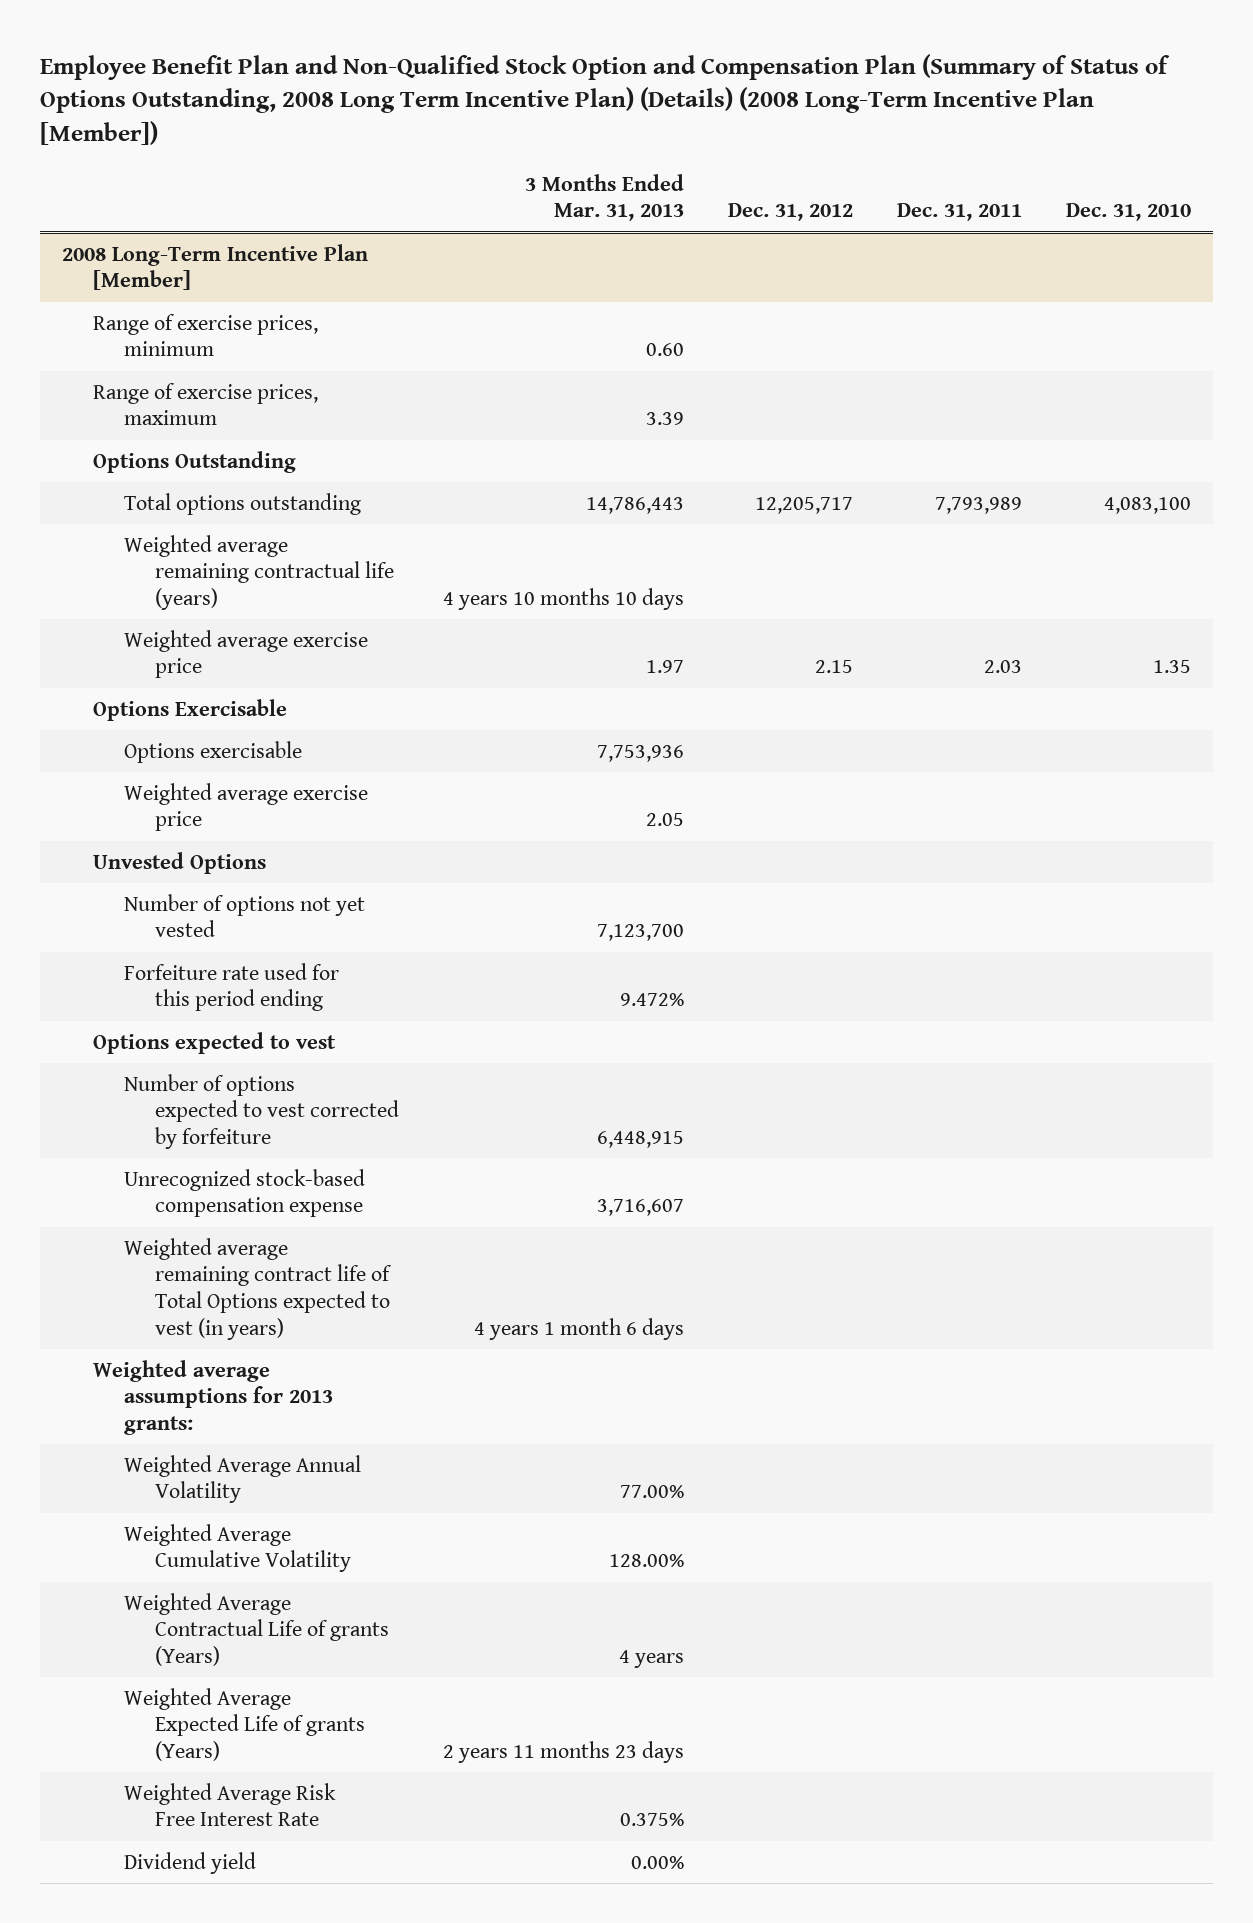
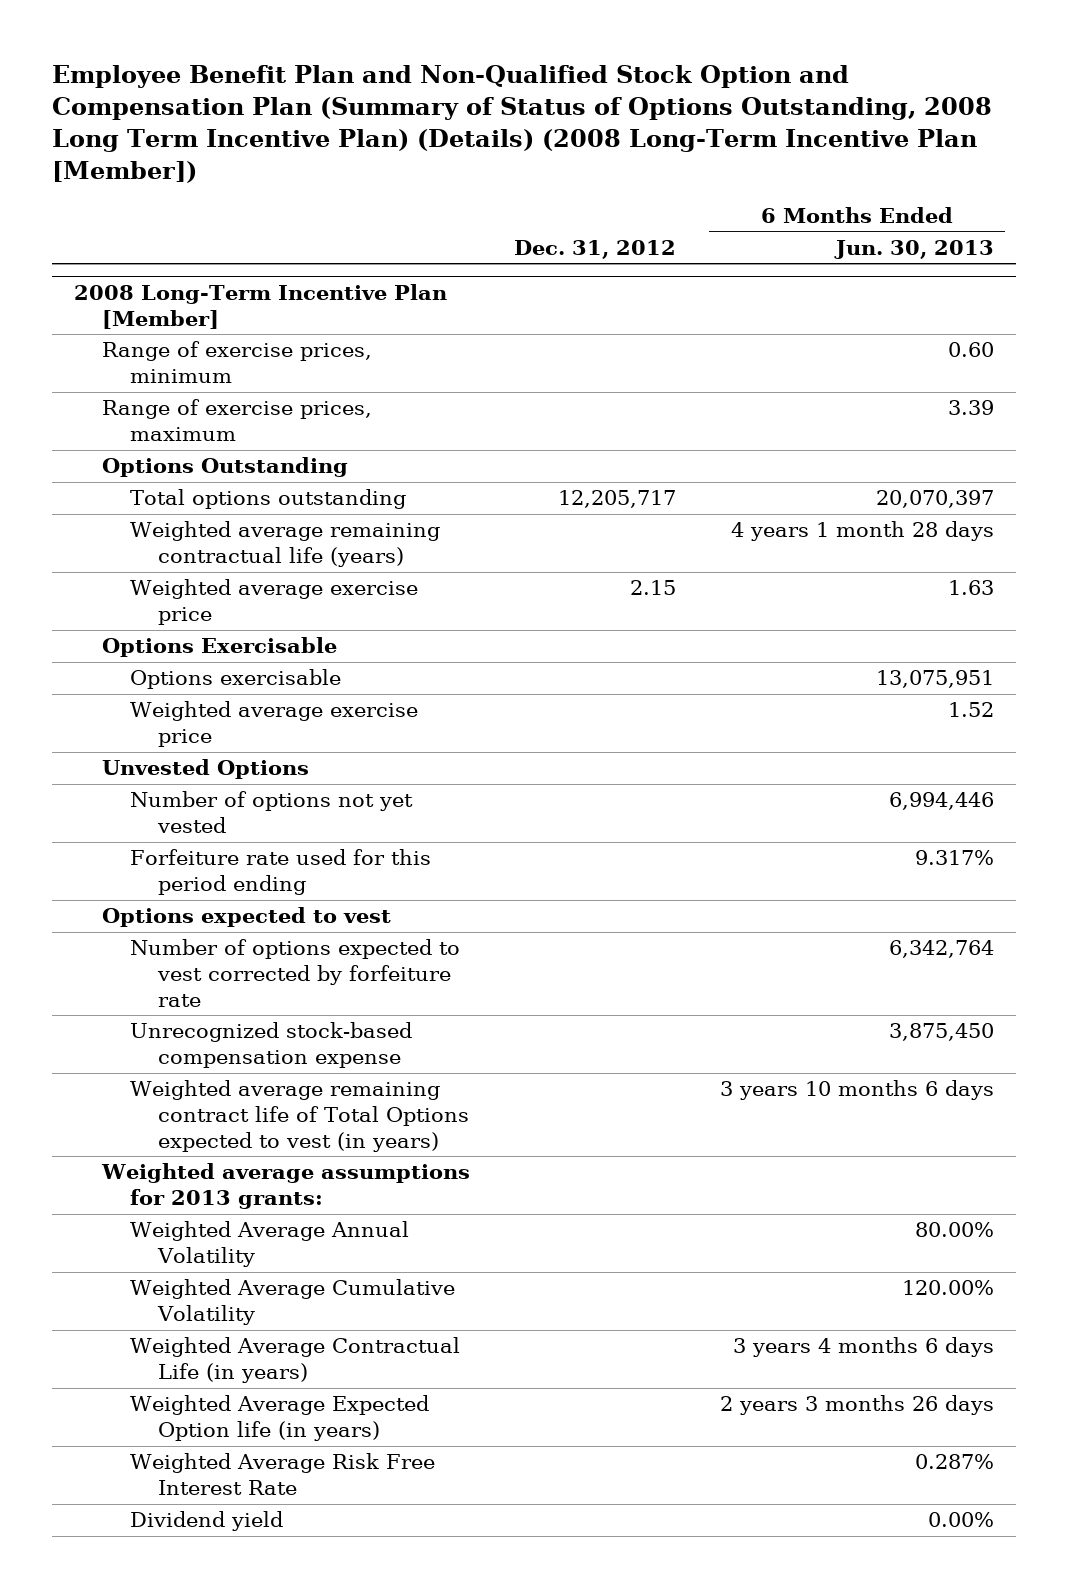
- | 3 Months Ended Mar. 31, 2013 | Dec. 31, 2012 | Dec. 31, 2011 | Dec. 31, 2010
+ | Dec. 31, 2012 | 6 Months Ended Jun. 30, 2013
@ 2008 Long-Term Incentive Plan [Member]
- Number of options expected to vest corrected by forfeiture | 6,448,915 | | |
+ Number of options expected to vest corrected by forfeiture rate | | 6,342,764
- Weighted Average Contractual Life of grants (Years) | 4 years | | |
- Weighted Average Expected Life of grants (Years) | 2 years 11 months 23 days | | |
+ Weighted Average Contractual Life (in years) | | 3 years 4 months 6 days
+ Weighted Average Expected Option life (in years) | | 2 years 3 months 26 days

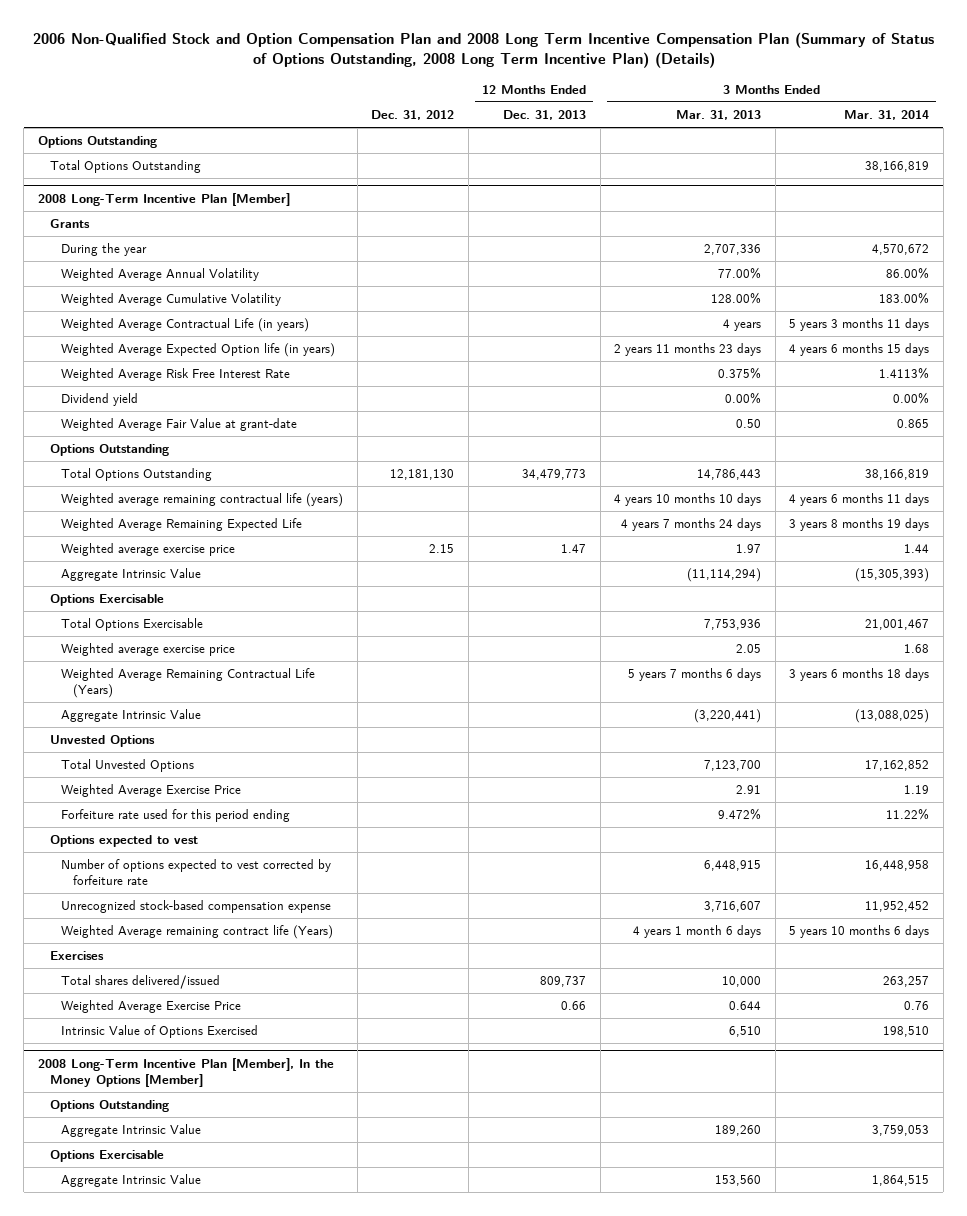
- Employee Benefit Plan and Non-Qualified Stock Option and Compensation Plan (Summary of Status of Options Outstanding, 2008 Long Term Incentive Plan) (Details) (2008 Long-Term Incentive Plan [Member])
+ 2006 Non-Qualified Stock and Option Compensation Plan and 2008 Long Term Incentive Compensation Plan (Summary of Status of Options Outstanding, 2008 Long Term Incentive Plan) (Details)
- | Dec. 31, 2012 | 6 Months Ended Jun. 30, 2013
+ | Dec. 31, 2012 | 12 Months Ended Dec. 31, 2013 | 3 Months Ended Mar. 31, 2013 | 3 Months Ended Mar. 31, 2014
+ Options Outstanding
+ Total Options Outstanding | | | | 38,166,819
@ 2008 Long-Term Incentive Plan [Member]
- Range of exercise prices, minimum | | 0.60
- Range of exercise prices, maximum | | 3.39
+ Grants
+ During the year | | | 2,707,336 | 4,570,672
moved up: Weighted Average Annual Volatility | | | 77.00% | 86.00%
moved up: Weighted Average Cumulative Volatility | | | 128.00% | 183.00%
moved up: Weighted Average Contractual Life (in years) | | | 4 years | 5 years 3 months 11 days
moved up: Weighted Average Expected Option life (in years) | | | 2 years 11 months 23 days | 4 years 6 months 15 days
moved up: Weighted Average Risk Free Interest Rate | | | 0.375% | 1.4113%
moved up: Dividend yield | | | 0.00% | 0.00%
+ Weighted Average Fair Value at grant-date | | | 0.50 | 0.865
- Total options outstanding | 12,205,717 | 20,070,397
+ Total Options Outstanding | 12,181,130 | 34,479,773 | 14,786,443 | 38,166,819
+ Weighted Average Remaining Expected Life | | | 4 years 7 months 24 days | 3 years 8 months 19 days
+ Aggregate Intrinsic Value | | | (11,114,294) | (15,305,393)
- Options exercisable | | 13,075,951
+ Total Options Exercisable | | | 7,753,936 | 21,001,467
+ Weighted Average Remaining Contractual Life (Years) | | | 5 years 7 months 6 days | 3 years 6 months 18 days
+ Aggregate Intrinsic Value | | | (3,220,441) | (13,088,025)
- Number of options not yet vested | | 6,994,446
+ Total Unvested Options | | | 7,123,700 | 17,162,852
+ Weighted Average Exercise Price | | | 2.91 | 1.19
- Weighted average remaining contract life of Total Options expected to vest (in years) | | 3 years 10 months 6 days
- Weighted average assumptions for 2013 grants:
+ Weighted Average remaining contract life (Years) | | | 4 years 1 month 6 days | 5 years 10 months 6 days
+ Exercises
+ Total shares delivered/issued | | 809,737 | 10,000 | 263,257
+ Weighted Average Exercise Price | | 0.66 | 0.644 | 0.76
+ Intrinsic Value of Options Exercised | | | 6,510 | 198,510
+ 2008 Long-Term Incentive Plan [Member], In the Money Options [Member]
+ Options Outstanding
+ Aggregate Intrinsic Value | | | 189,260 | 3,759,053
+ Options Exercisable
+ Aggregate Intrinsic Value | | | 153,560 | 1,864,515

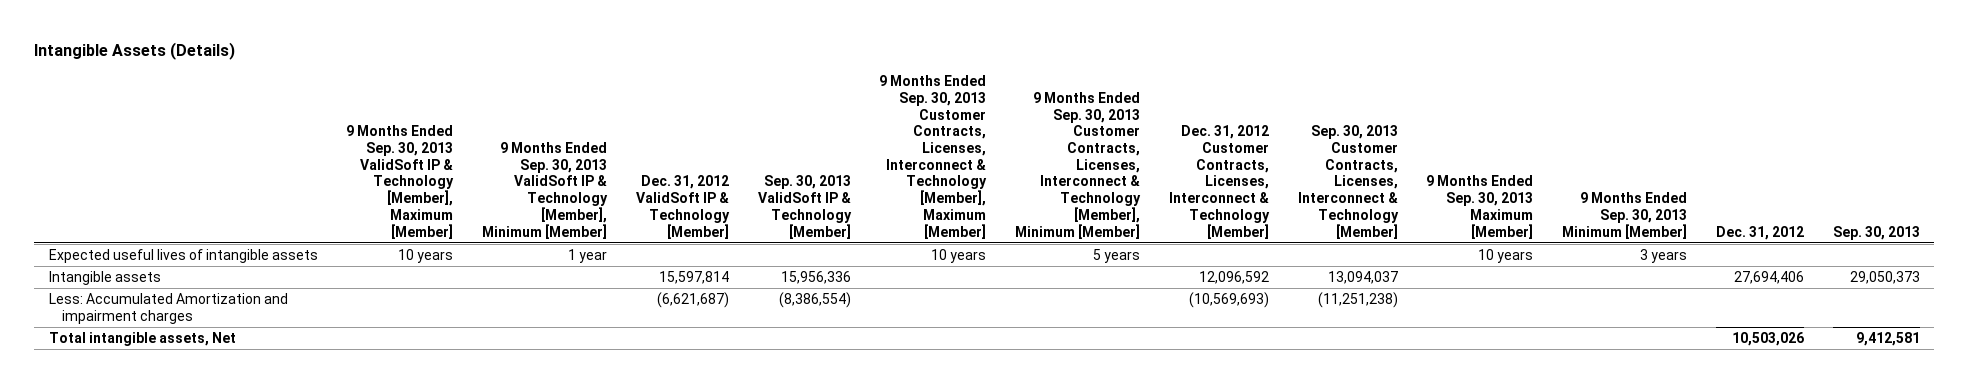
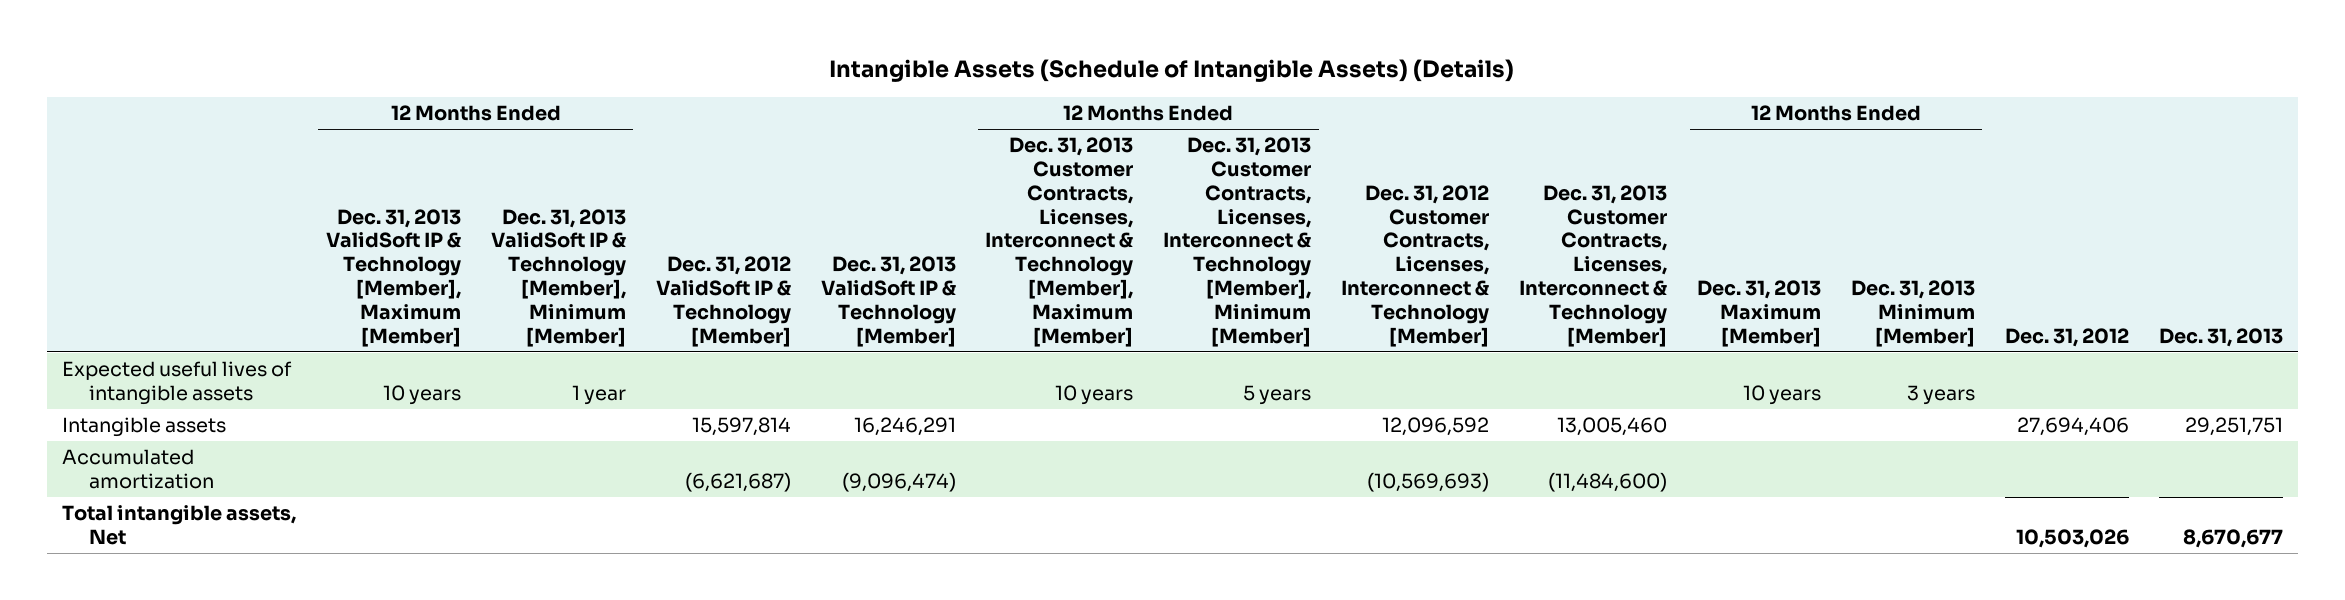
- Intangible Assets (Details)
+ Intangible Assets (Schedule of Intangible Assets) (Details)
- | 9 Months Ended Sep. 30, 2013 ValidSoft IP & Technology [Member], Maximum [Member] | 9 Months Ended Sep. 30, 2013 ValidSoft IP & Technology [Member], Minimum [Member] | Dec. 31, 2012 ValidSoft IP & Technology [Member] | Sep. 30, 2013 ValidSoft IP & Technology [Member] | 9 Months Ended Sep. 30, 2013 Customer Contracts, Licenses, Interconnect & Technology [Member], Maximum [Member] | 9 Months Ended Sep. 30, 2013 Customer Contracts, Licenses, Interconnect & Technology [Member], Minimum [Member] | Dec. 31, 2012 Customer Contracts, Licenses, Interconnect & Technology [Member] | Sep. 30, 2013 Customer Contracts, Licenses, Interconnect & Technology [Member] | 9 Months Ended Sep. 30, 2013 Maximum [Member] | 9 Months Ended Sep. 30, 2013 Minimum [Member] | Dec. 31, 2012 | Sep. 30, 2013
+ | 12 Months Ended Dec. 31, 2013 ValidSoft IP & Technology [Member], Maximum [Member] | 12 Months Ended Dec. 31, 2013 ValidSoft IP & Technology [Member], Minimum [Member] | Dec. 31, 2012 ValidSoft IP & Technology [Member] | Dec. 31, 2013 ValidSoft IP & Technology [Member] | 12 Months Ended Dec. 31, 2013 Customer Contracts, Licenses, Interconnect & Technology [Member], Maximum [Member] | 12 Months Ended Dec. 31, 2013 Customer Contracts, Licenses, Interconnect & Technology [Member], Minimum [Member] | Dec. 31, 2012 Customer Contracts, Licenses, Interconnect & Technology [Member] | Dec. 31, 2013 Customer Contracts, Licenses, Interconnect & Technology [Member] | 12 Months Ended Dec. 31, 2013 Maximum [Member] | 12 Months Ended Dec. 31, 2013 Minimum [Member] | Dec. 31, 2012 | Dec. 31, 2013
- Less: Accumulated Amortization and impairment charges | | | (6,621,687) | (8,386,554) | | | (10,569,693) | (11,251,238) | | | |
+ Accumulated amortization | | | (6,621,687) | (9,096,474) | | | (10,569,693) | (11,484,600) | | | |

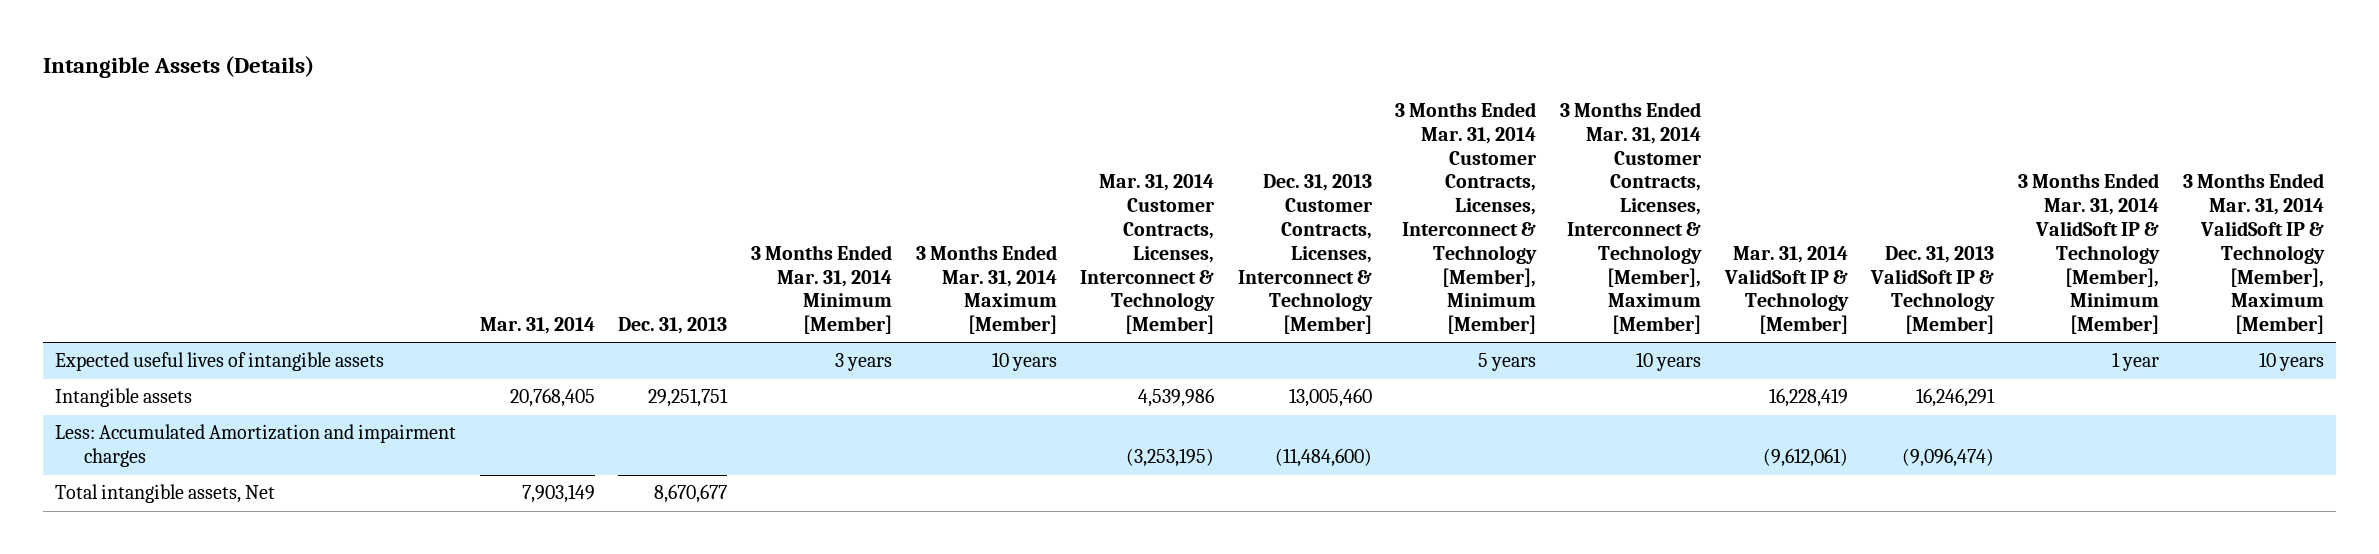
- Intangible Assets (Schedule of Intangible Assets) (Details)
+ Intangible Assets (Details)
- | 12 Months Ended Dec. 31, 2013 ValidSoft IP & Technology [Member], Maximum [Member] | 12 Months Ended Dec. 31, 2013 ValidSoft IP & Technology [Member], Minimum [Member] | Dec. 31, 2012 ValidSoft IP & Technology [Member] | Dec. 31, 2013 ValidSoft IP & Technology [Member] | 12 Months Ended Dec. 31, 2013 Customer Contracts, Licenses, Interconnect & Technology [Member], Maximum [Member] | 12 Months Ended Dec. 31, 2013 Customer Contracts, Licenses, Interconnect & Technology [Member], Minimum [Member] | Dec. 31, 2012 Customer Contracts, Licenses, Interconnect & Technology [Member] | Dec. 31, 2013 Customer Contracts, Licenses, Interconnect & Technology [Member] | 12 Months Ended Dec. 31, 2013 Maximum [Member] | 12 Months Ended Dec. 31, 2013 Minimum [Member] | Dec. 31, 2012 | Dec. 31, 2013
+ | Mar. 31, 2014 | Dec. 31, 2013 | 3 Months Ended Mar. 31, 2014 Minimum [Member] | 3 Months Ended Mar. 31, 2014 Maximum [Member] | Mar. 31, 2014 Customer Contracts, Licenses, Interconnect & Technology [Member] | Dec. 31, 2013 Customer Contracts, Licenses, Interconnect & Technology [Member] | 3 Months Ended Mar. 31, 2014 Customer Contracts, Licenses, Interconnect & Technology [Member], Minimum [Member] | 3 Months Ended Mar. 31, 2014 Customer Contracts, Licenses, Interconnect & Technology [Member], Maximum [Member] | Mar. 31, 2014 ValidSoft IP & Technology [Member] | Dec. 31, 2013 ValidSoft IP & Technology [Member] | 3 Months Ended Mar. 31, 2014 ValidSoft IP & Technology [Member], Minimum [Member] | 3 Months Ended Mar. 31, 2014 ValidSoft IP & Technology [Member], Maximum [Member]
- Accumulated amortization | | | (6,621,687) | (9,096,474) | | | (10,569,693) | (11,484,600) | | | |
+ Less: Accumulated Amortization and impairment charges | | | | | (3,253,195) | (11,484,600) | | | (9,612,061) | (9,096,474) | |

